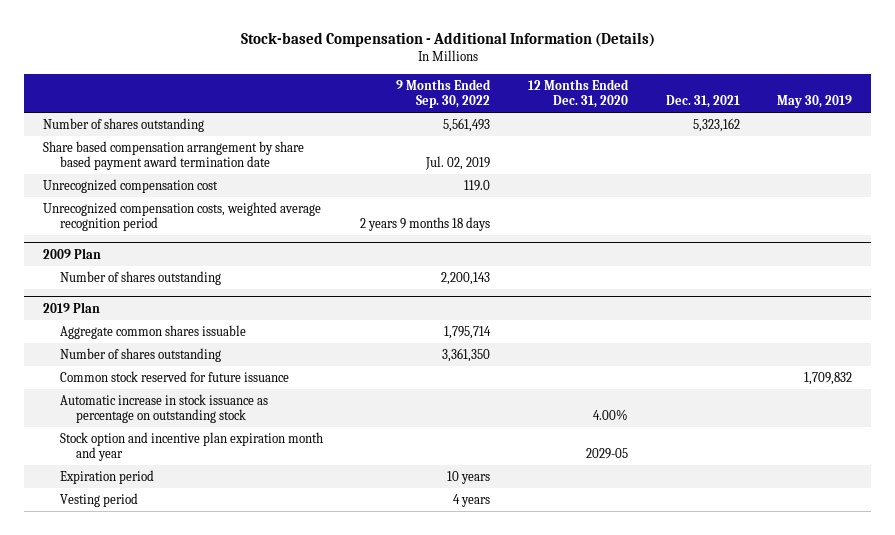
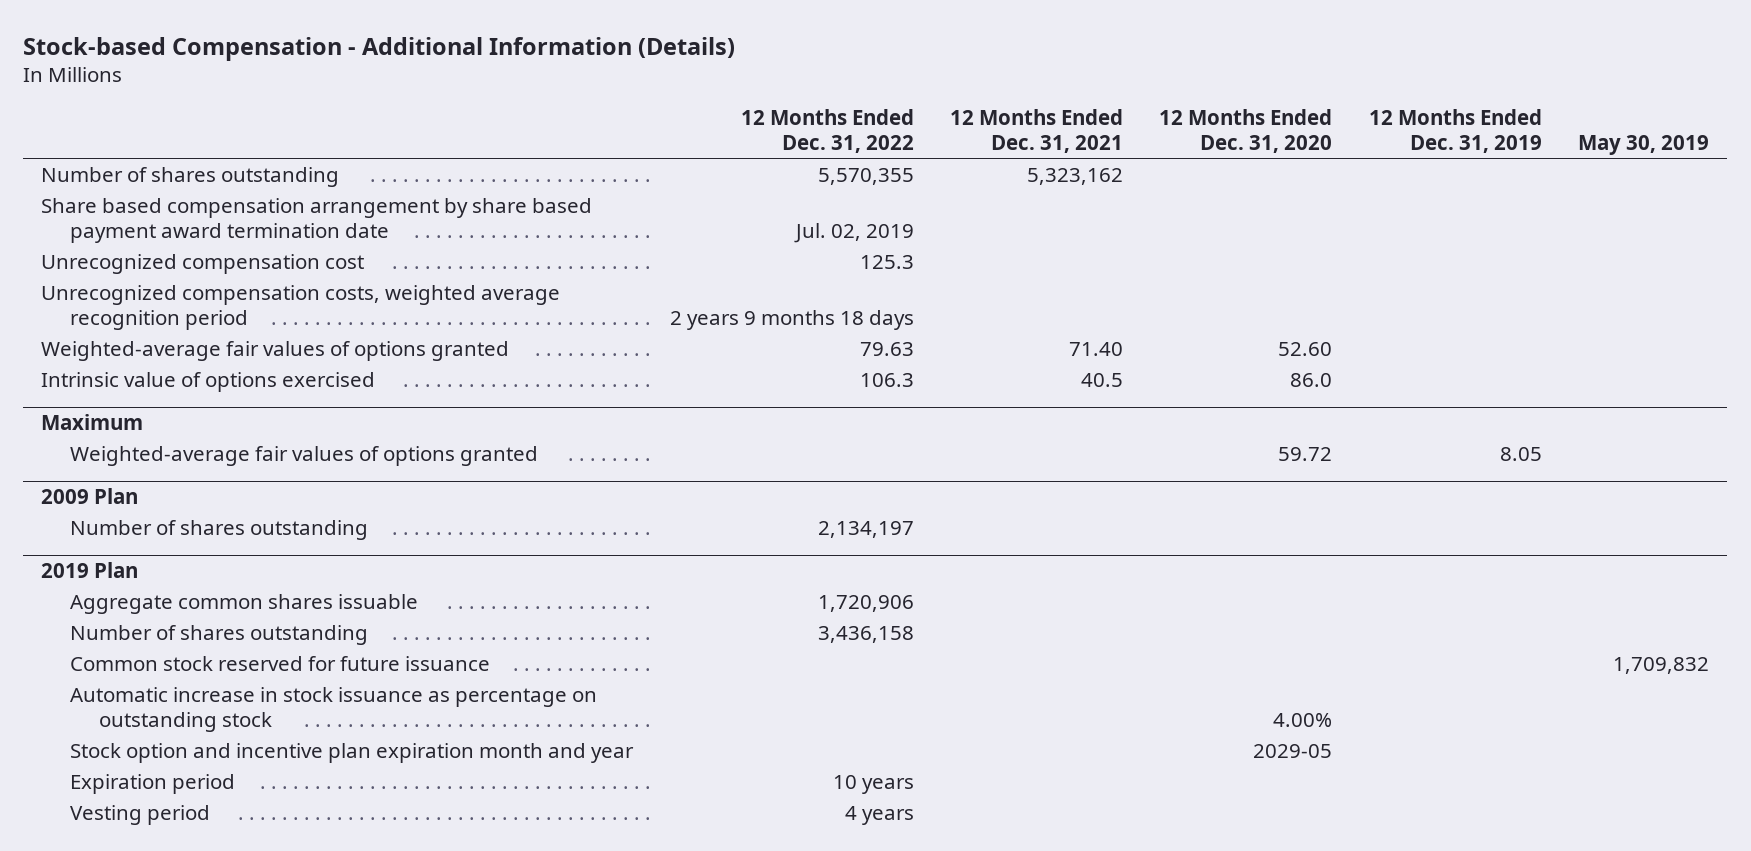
- | 9 Months Ended Sep. 30, 2022 | 12 Months Ended Dec. 31, 2020 | Dec. 31, 2021 | May 30, 2019
+ | 12 Months Ended Dec. 31, 2022 | 12 Months Ended Dec. 31, 2021 | 12 Months Ended Dec. 31, 2020 | 12 Months Ended Dec. 31, 2019 | May 30, 2019
+ Weighted-average fair values of options granted | 79.63 | 71.40 | 52.60 | |
+ Intrinsic value of options exercised | 106.3 | 40.5 | 86.0 | |
+ Maximum
+ Weighted-average fair values of options granted | | | 59.72 | 8.05 |

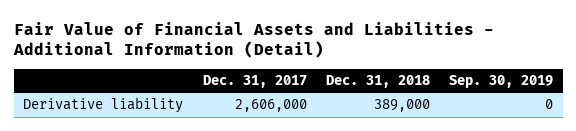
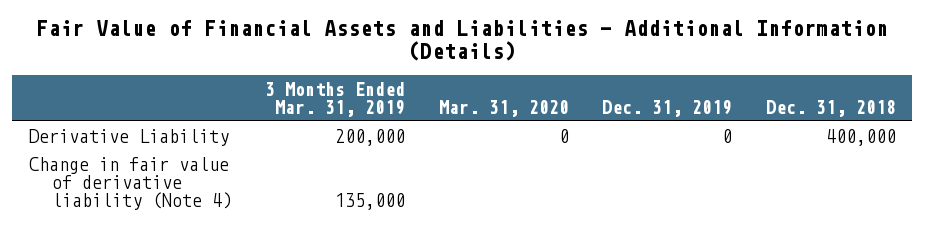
- Fair Value of Financial Assets and Liabilities - Additional Information (Detail)
+ Fair Value of Financial Assets and Liabilities - Additional Information (Details)
- | Dec. 31, 2017 | Dec. 31, 2018 | Sep. 30, 2019
+ | 3 Months Ended Mar. 31, 2019 | Mar. 31, 2020 | Dec. 31, 2019 | Dec. 31, 2018
- Derivative liability | 2,606,000 | 389,000 | 0
+ Derivative Liability | 200,000 | 0 | 0 | 400,000
+ Change in fair value of derivative liability (Note 4) | 135,000 | | |

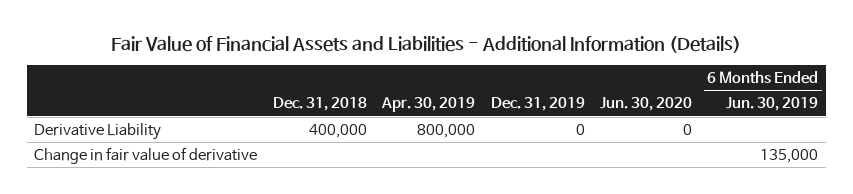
- | 3 Months Ended Mar. 31, 2019 | Mar. 31, 2020 | Dec. 31, 2019 | Dec. 31, 2018
+ | Dec. 31, 2018 | Apr. 30, 2019 | Dec. 31, 2019 | Jun. 30, 2020 | 6 Months Ended Jun. 30, 2019
- Change in fair value of derivative liability (Note 4) | 135,000 | | |
+ Change in fair value of derivative | | | | | 135,000

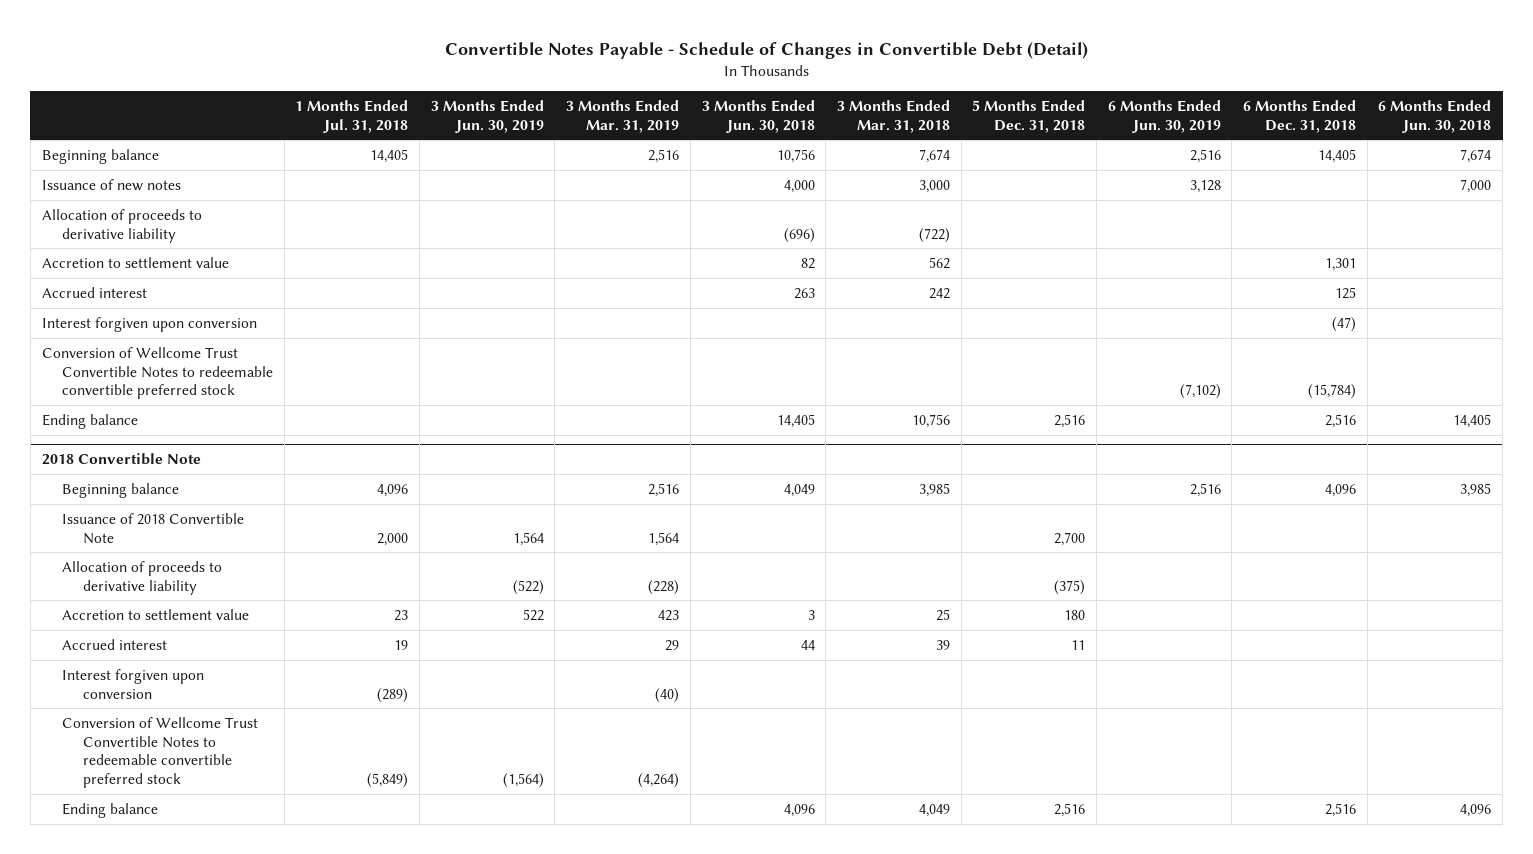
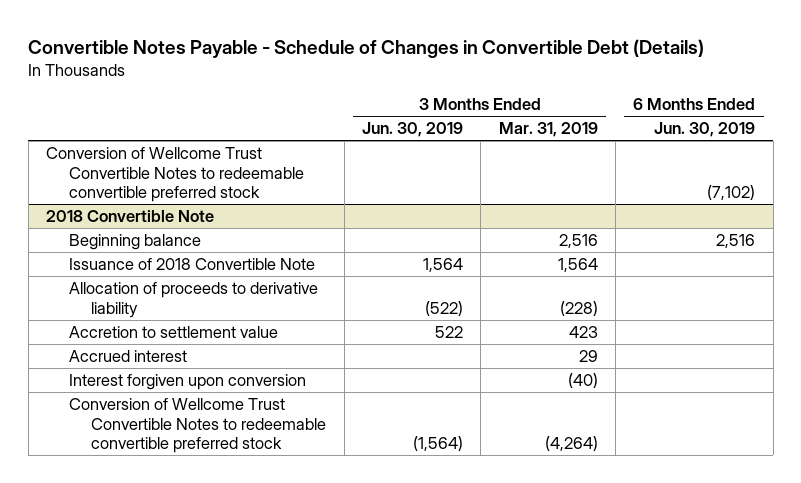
- Convertible Notes Payable - Schedule of Changes in Convertible Debt (Detail)
+ Convertible Notes Payable - Schedule of Changes in Convertible Debt (Details)
- | 1 Months Ended Jul. 31, 2018 | 3 Months Ended Jun. 30, 2019 | 3 Months Ended Mar. 31, 2019 | 3 Months Ended Jun. 30, 2018 | 3 Months Ended Mar. 31, 2018 | 5 Months Ended Dec. 31, 2018 | 6 Months Ended Jun. 30, 2019 | 6 Months Ended Dec. 31, 2018 | 6 Months Ended Jun. 30, 2018
+ | 3 Months Ended Jun. 30, 2019 | 3 Months Ended Mar. 31, 2019 | 6 Months Ended Jun. 30, 2019
- Beginning balance | 14,405 | | 2,516 | 10,756 | 7,674 | | 2,516 | 14,405 | 7,674
- Issuance of new notes | | | | 4,000 | 3,000 | | 3,128 | | 7,000
- Allocation of proceeds to derivative liability | | | | (696) | (722) | | | |
- Accretion to settlement value | | | | 82 | 562 | | | 1,301 |
- Accrued interest | | | | 263 | 242 | | | 125 |
- Interest forgiven upon conversion | | | | | | | | (47) |
- Ending balance | | | | 14,405 | 10,756 | 2,516 | | 2,516 | 14,405
@ 2018 Convertible Note
- Ending balance | | | | 4,096 | 4,049 | 2,516 | | 2,516 | 4,096

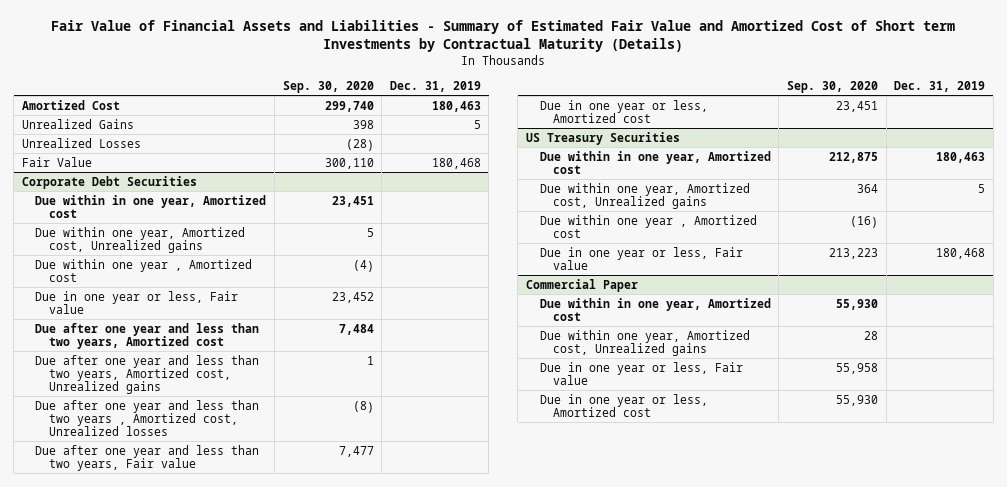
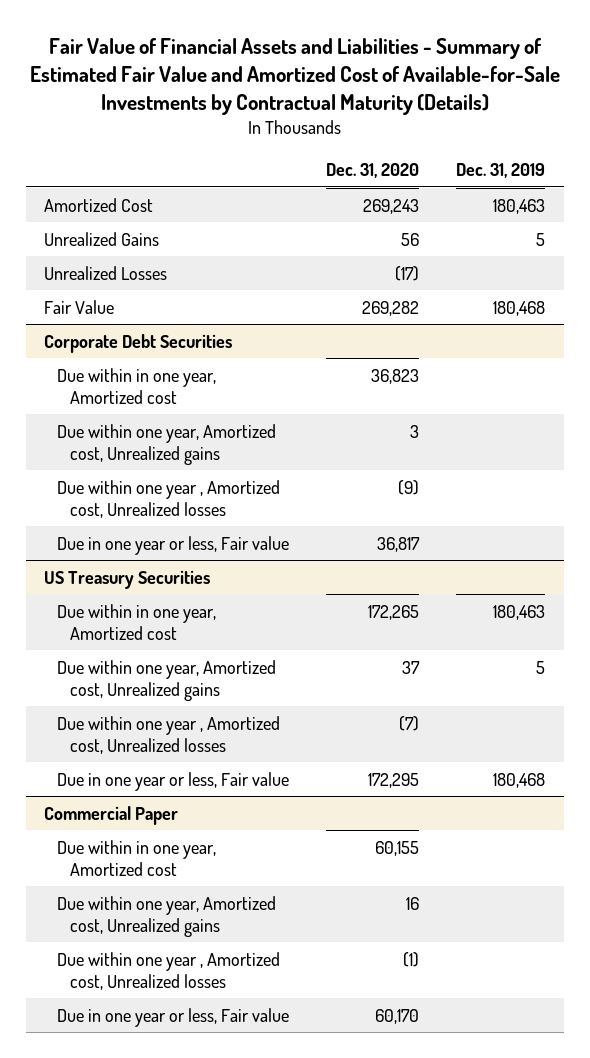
- Fair Value of Financial Assets and Liabilities - Summary of Estimated Fair Value and Amortized Cost of Short term Investments by Contractual Maturity (Details)
+ Fair Value of Financial Assets and Liabilities - Summary of Estimated Fair Value and Amortized Cost of Available-for-Sale Investments by Contractual Maturity (Details)
- | Sep. 30, 2020 | Dec. 31, 2019
+ | Dec. 31, 2020 | Dec. 31, 2019
@ Corporate Debt Securities
- Due within one year , Amortized cost | (4) |
+ Due within one year , Amortized cost, Unrealized losses | (9) |
- Due after one year and less than two years, Amortized cost | 7,484 |
- Due after one year and less than two years, Amortized cost, Unrealized gains | 1 |
- Due after one year and less than two years , Amortized cost, Unrealized losses | (8) |
- Due after one year and less than two years, Fair value | 7,477 |
- Due in one year or less, Amortized cost | 23,451 |
@ US Treasury Securities
- Due within one year , Amortized cost | (16) |
+ Due within one year , Amortized cost, Unrealized losses | (7) |
@ Commercial Paper
+ Due within one year , Amortized cost, Unrealized losses | (1) |
- Due in one year or less, Amortized cost | 55,930 |

